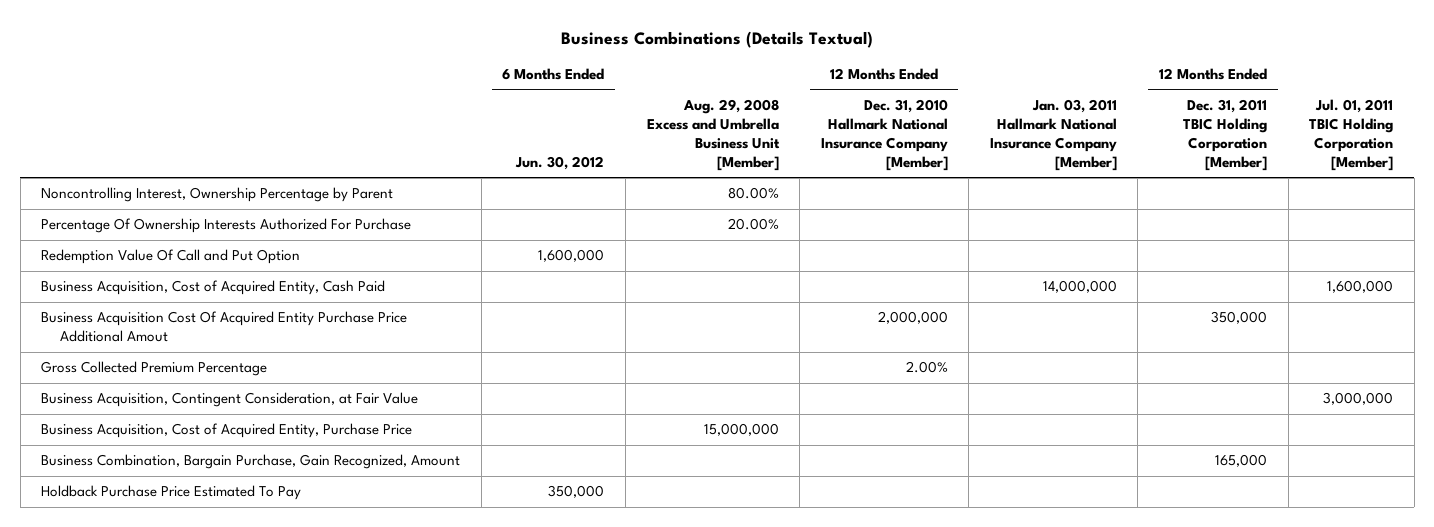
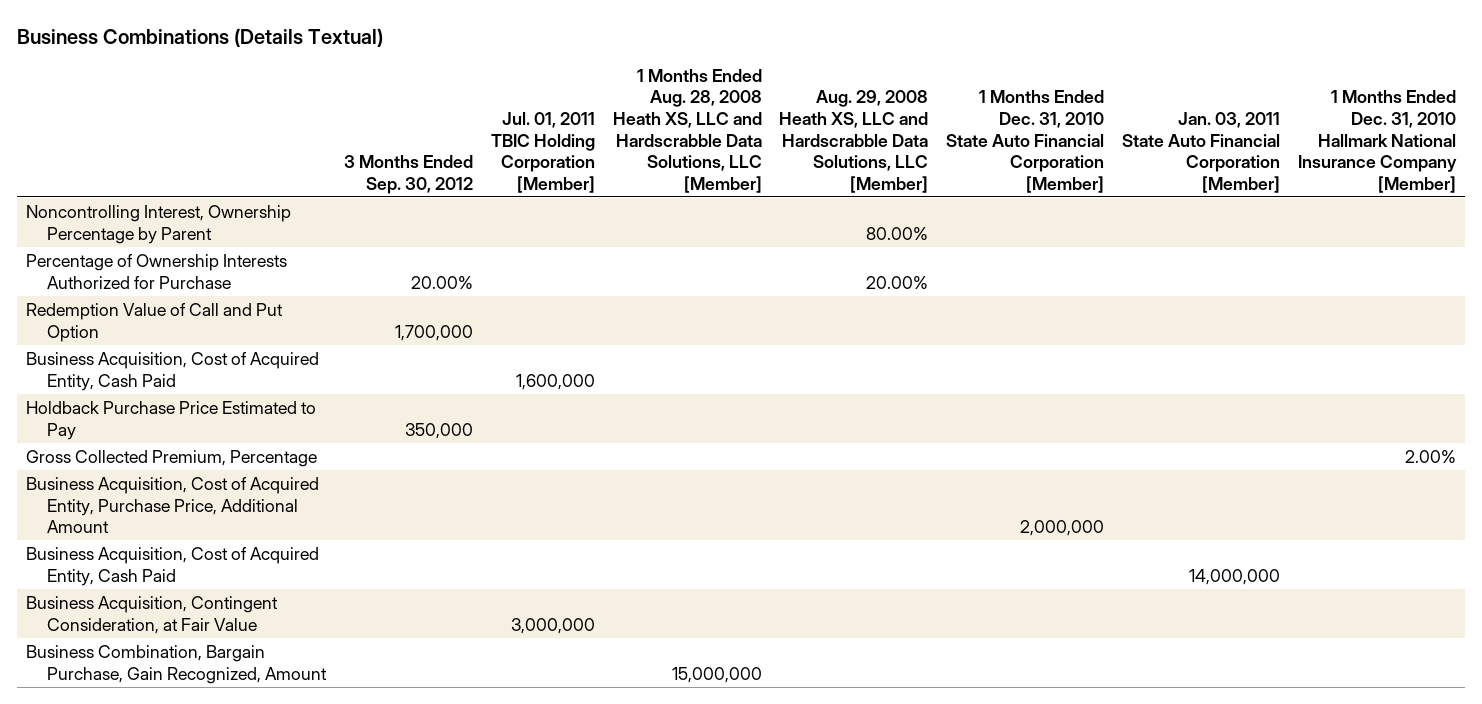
- | 6 Months Ended Jun. 30, 2012 | Aug. 29, 2008 Excess and Umbrella Business Unit [Member] | 12 Months Ended Dec. 31, 2010 Hallmark National Insurance Company [Member] | Jan. 03, 2011 Hallmark National Insurance Company [Member] | 12 Months Ended Dec. 31, 2011 TBIC Holding Corporation [Member] | Jul. 01, 2011 TBIC Holding Corporation [Member]
+ | 3 Months Ended Sep. 30, 2012 | Jul. 01, 2011 TBIC Holding Corporation [Member] | 1 Months Ended Aug. 28, 2008 Heath XS, LLC and Hardscrabble Data Solutions, LLC [Member] | Aug. 29, 2008 Heath XS, LLC and Hardscrabble Data Solutions, LLC [Member] | 1 Months Ended Dec. 31, 2010 State Auto Financial Corporation [Member] | Jan. 03, 2011 State Auto Financial Corporation [Member] | 1 Months Ended Dec. 31, 2010 Hallmark National Insurance Company [Member]
- Percentage Of Ownership Interests Authorized For Purchase | | 20.00% | | | |
- Redemption Value Of Call and Put Option | 1,600,000 | | | | |
+ Percentage of Ownership Interests Authorized for Purchase | 20.00% | | | 20.00% | | |
+ Redemption Value of Call and Put Option | 1,700,000 | | | | | |
- Business Acquisition Cost Of Acquired Entity Purchase Price Additional Amout | | | 2,000,000 | | 350,000 |
- Gross Collected Premium Percentage | | | 2.00% | | |
+ Holdback Purchase Price Estimated to Pay | 350,000 | | | | | |
+ Gross Collected Premium, Percentage | | | | | | | 2.00%
+ Business Acquisition, Cost of Acquired Entity, Purchase Price, Additional Amount | | | | | 2,000,000 | |
+ Business Acquisition, Cost of Acquired Entity, Cash Paid | | | | | | 14,000,000 |
- Business Acquisition, Cost of Acquired Entity, Purchase Price | | 15,000,000 | | | |
- Holdback Purchase Price Estimated To Pay | 350,000 | | | | |

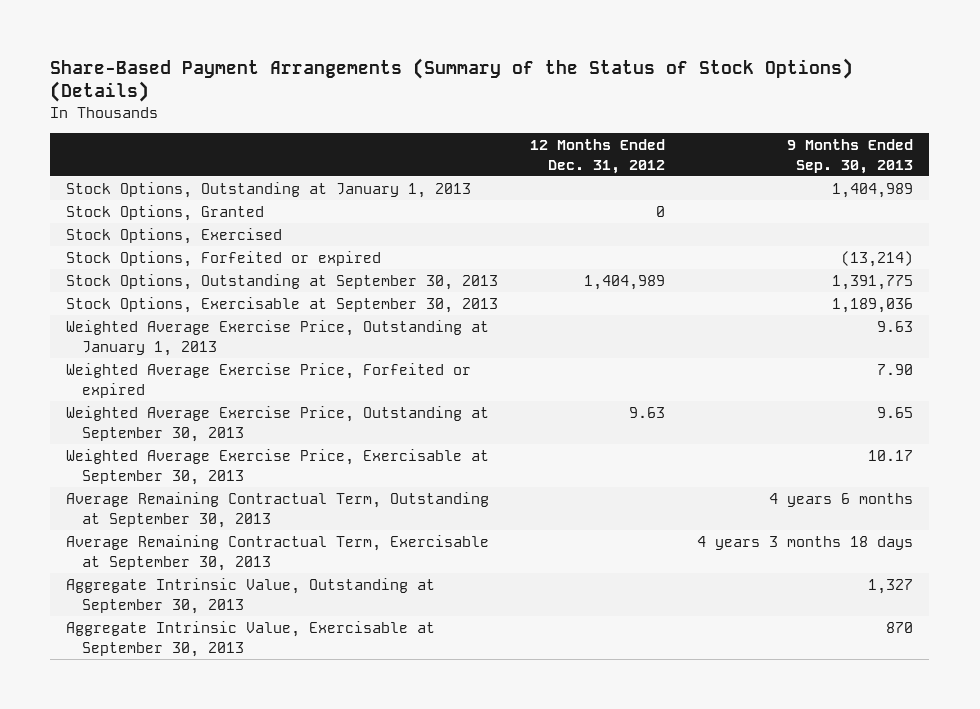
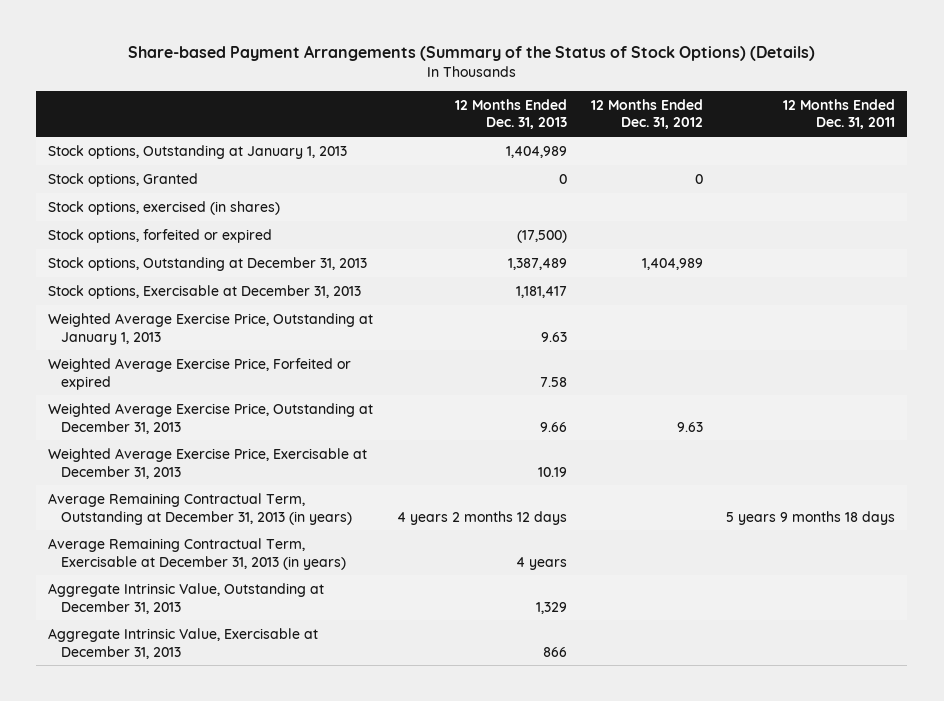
- Share-Based Payment Arrangements (Summary of the Status of Stock Options) (Details)
+ Share-based Payment Arrangements (Summary of the Status of Stock Options) (Details)
- | 12 Months Ended Dec. 31, 2012 | 9 Months Ended Sep. 30, 2013
+ | 12 Months Ended Dec. 31, 2013 | 12 Months Ended Dec. 31, 2012 | 12 Months Ended Dec. 31, 2011
- Stock Options, Outstanding at January 1, 2013 | | 1,404,989
- Stock Options, Granted | 0 |
- Stock Options, Exercised
- Stock Options, Forfeited or expired | | (13,214)
- Stock Options, Outstanding at September 30, 2013 | 1,404,989 | 1,391,775
- Stock Options, Exercisable at September 30, 2013 | | 1,189,036
+ Stock options, Outstanding at January 1, 2013 | 1,404,989 | |
+ Stock options, Granted | 0 | 0 |
+ Stock options, exercised (in shares)
+ Stock options, forfeited or expired | (17,500) | |
+ Stock options, Outstanding at December 31, 2013 | 1,387,489 | 1,404,989 |
+ Stock options, Exercisable at December 31, 2013 | 1,181,417 | |
- Weighted Average Exercise Price, Outstanding at September 30, 2013 | 9.63 | 9.65
- Weighted Average Exercise Price, Exercisable at September 30, 2013 | | 10.17
- Average Remaining Contractual Term, Outstanding at September 30, 2013 | | 4 years 6 months
- Average Remaining Contractual Term, Exercisable at September 30, 2013 | | 4 years 3 months 18 days
- Aggregate Intrinsic Value, Outstanding at September 30, 2013 | | 1,327
- Aggregate Intrinsic Value, Exercisable at September 30, 2013 | | 870
+ Weighted Average Exercise Price, Outstanding at December 31, 2013 | 9.66 | 9.63 |
+ Weighted Average Exercise Price, Exercisable at December 31, 2013 | 10.19 | |
+ Average Remaining Contractual Term, Outstanding at December 31, 2013 (in years) | 4 years 2 months 12 days | | 5 years 9 months 18 days
+ Average Remaining Contractual Term, Exercisable at December 31, 2013 (in years) | 4 years | |
+ Aggregate Intrinsic Value, Outstanding at December 31, 2013 | 1,329 | |
+ Aggregate Intrinsic Value, Exercisable at December 31, 2013 | 866 | |

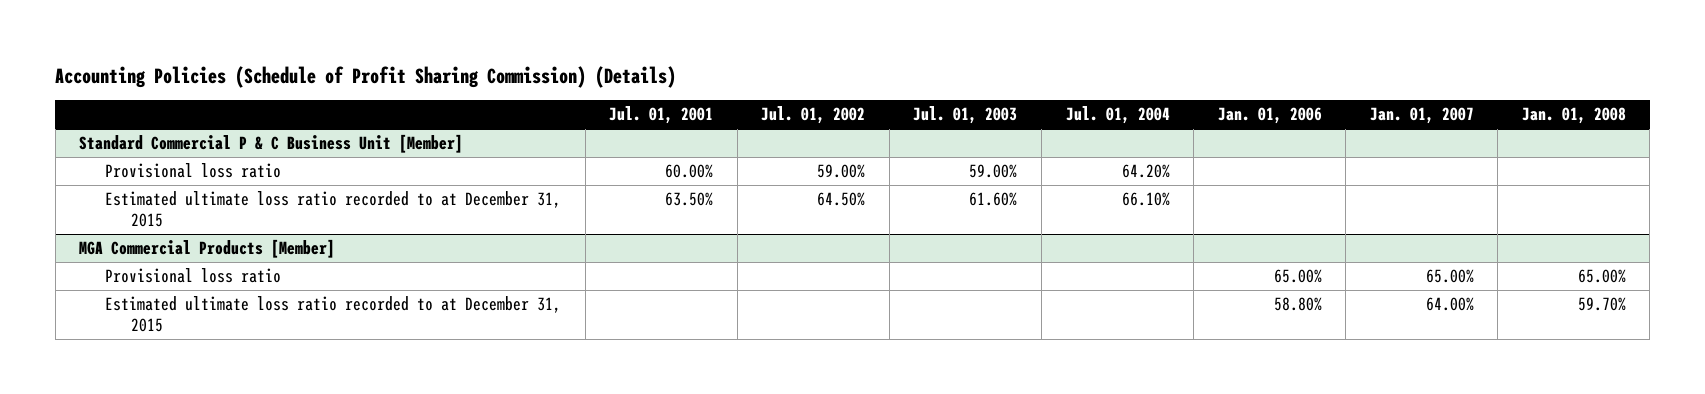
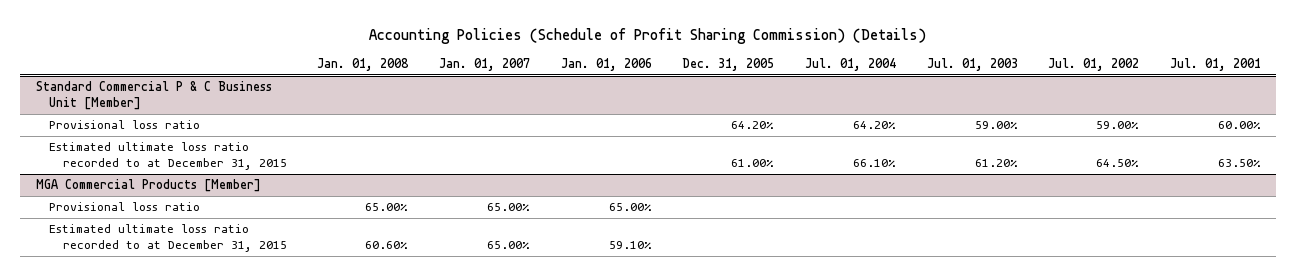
- | Jul. 01, 2001 | Jul. 01, 2002 | Jul. 01, 2003 | Jul. 01, 2004 | Jan. 01, 2006 | Jan. 01, 2007 | Jan. 01, 2008
+ | Jan. 01, 2008 | Jan. 01, 2007 | Jan. 01, 2006 | Dec. 31, 2005 | Jul. 01, 2004 | Jul. 01, 2003 | Jul. 01, 2002 | Jul. 01, 2001
@ Standard Commercial P & C Business Unit [Member]
- Estimated ultimate loss ratio recorded to at December 31, 2015 | 63.50% | 64.50% | 61.60% | 66.10% | | |
+ Estimated ultimate loss ratio recorded to at December 31, 2015 | | | | 61.00% | 66.10% | 61.20% | 64.50% | 63.50%
@ MGA Commercial Products [Member]
- Estimated ultimate loss ratio recorded to at December 31, 2015 | | | | | 58.80% | 64.00% | 59.70%
+ Estimated ultimate loss ratio recorded to at December 31, 2015 | 60.60% | 65.00% | 59.10% | | | | |

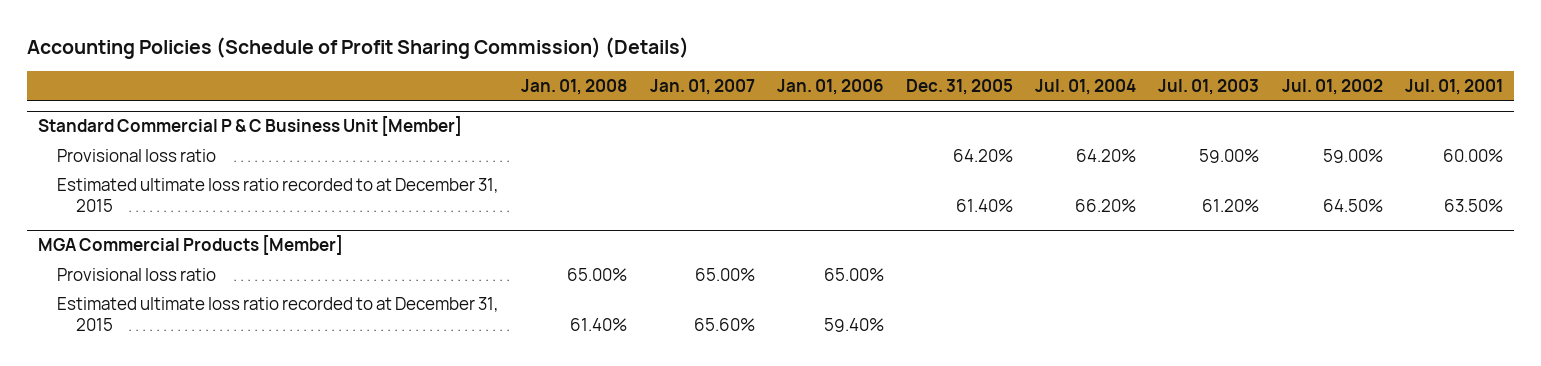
@ Standard Commercial P & C Business Unit [Member]
- Estimated ultimate loss ratio recorded to at December 31, 2015 | | | | 61.00% | 66.10% | 61.20% | 64.50% | 63.50%
+ Estimated ultimate loss ratio recorded to at December 31, 2015 | | | | 61.40% | 66.20% | 61.20% | 64.50% | 63.50%
@ MGA Commercial Products [Member]
- Estimated ultimate loss ratio recorded to at December 31, 2015 | 60.60% | 65.00% | 59.10% | | | | |
+ Estimated ultimate loss ratio recorded to at December 31, 2015 | 61.40% | 65.60% | 59.40% | | | | |

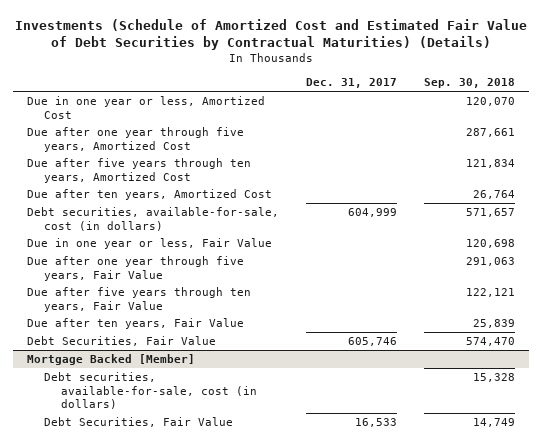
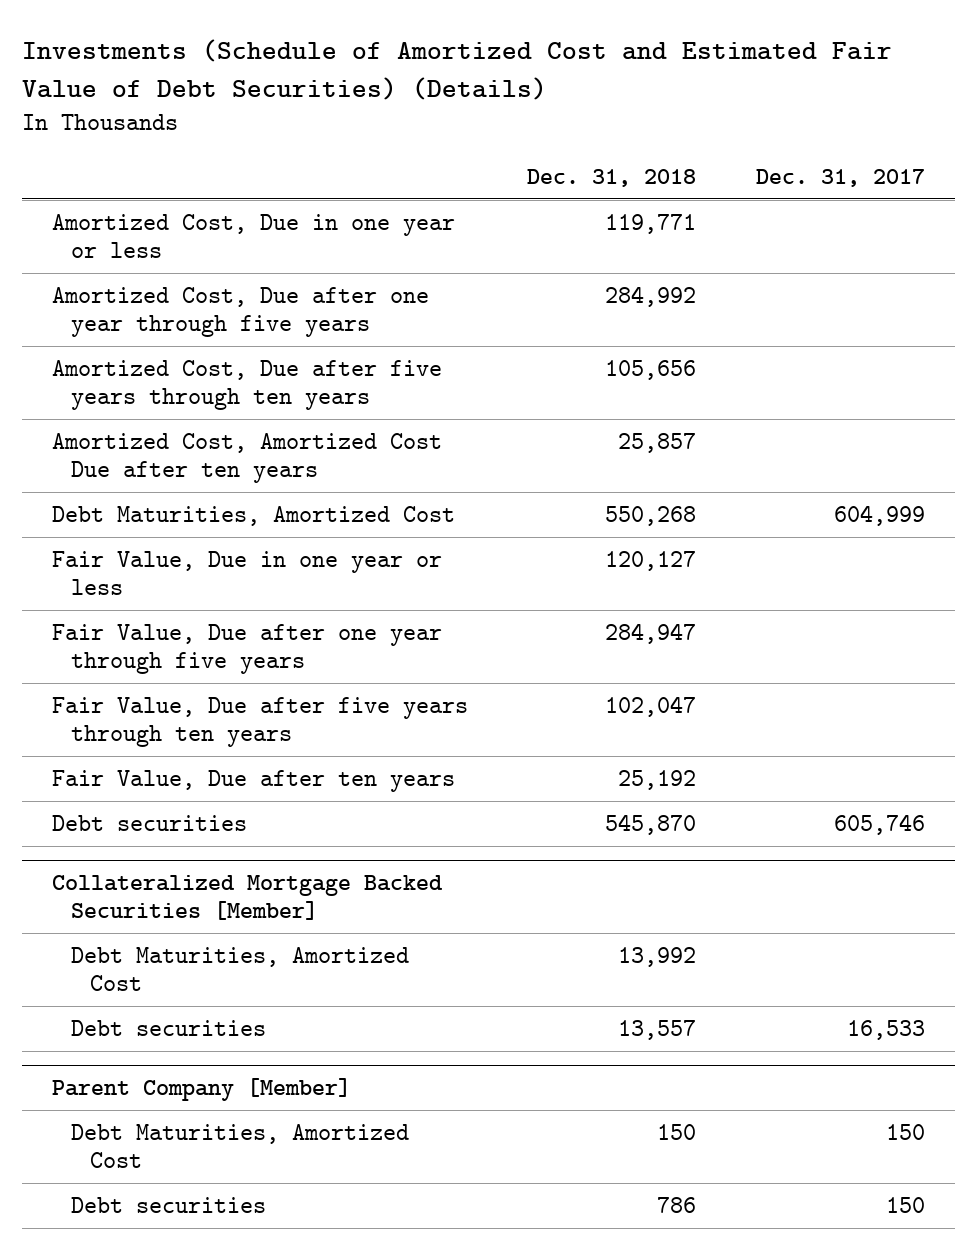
- Investments (Schedule of Amortized Cost and Estimated Fair Value of Debt Securities by Contractual Maturities) (Details)
+ Investments (Schedule of Amortized Cost and Estimated Fair Value of Debt Securities) (Details)
- | Dec. 31, 2017 | Sep. 30, 2018
+ | Dec. 31, 2018 | Dec. 31, 2017
- Due in one year or less, Amortized Cost | | 120,070
- Due after one year through five years, Amortized Cost | | 287,661
- Due after five years through ten years, Amortized Cost | | 121,834
- Due after ten years, Amortized Cost | | 26,764
- Debt securities, available-for-sale, cost (in dollars) | 604,999 | 571,657
- Due in one year or less, Fair Value | | 120,698
- Due after one year through five years, Fair Value | | 291,063
- Due after five years through ten years, Fair Value | | 122,121
- Due after ten years, Fair Value | | 25,839
- Debt Securities, Fair Value | 605,746 | 574,470
- Mortgage Backed [Member]
- Debt securities, available-for-sale, cost (in dollars) | | 15,328
- Debt Securities, Fair Value | 16,533 | 14,749
+ Amortized Cost, Due in one year or less | 119,771 |
+ Amortized Cost, Due after one year through five years | 284,992 |
+ Amortized Cost, Due after five years through ten years | 105,656 |
+ Amortized Cost, Amortized Cost Due after ten years | 25,857 |
+ Debt Maturities, Amortized Cost | 550,268 | 604,999
+ Fair Value, Due in one year or less | 120,127 |
+ Fair Value, Due after one year through five years | 284,947 |
+ Fair Value, Due after five years through ten years | 102,047 |
+ Fair Value, Due after ten years | 25,192 |
+ Debt securities | 545,870 | 605,746
+ Collateralized Mortgage Backed Securities [Member]
+ Debt Maturities, Amortized Cost | 13,992 |
+ Debt securities | 13,557 | 16,533
+ Parent Company [Member]
+ Debt Maturities, Amortized Cost | 150 | 150
+ Debt securities | 786 | 150

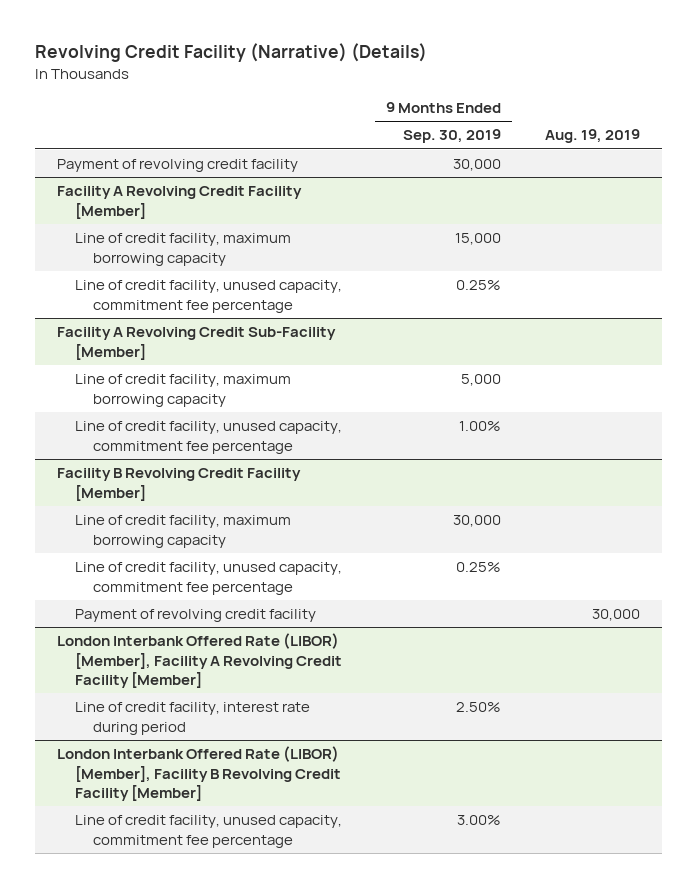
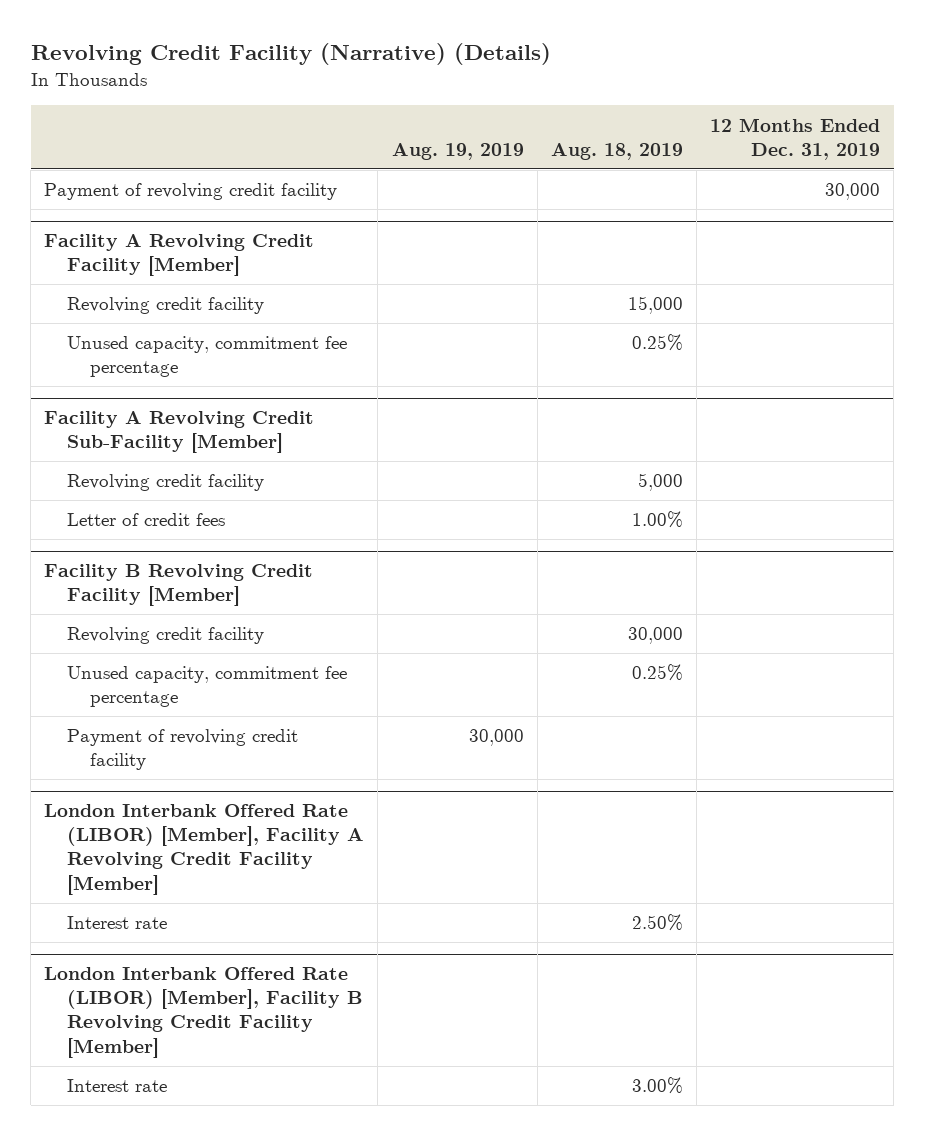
- | 9 Months Ended Sep. 30, 2019 | Aug. 19, 2019
+ | Aug. 19, 2019 | Aug. 18, 2019 | 12 Months Ended Dec. 31, 2019
@ Facility A Revolving Credit Facility [Member]
- Line of credit facility, maximum borrowing capacity | 15,000 |
- Line of credit facility, unused capacity, commitment fee percentage | 0.25% |
+ Revolving credit facility | | 15,000 |
+ Unused capacity, commitment fee percentage | | 0.25% |
@ Facility A Revolving Credit Sub-Facility [Member]
- Line of credit facility, maximum borrowing capacity | 5,000 |
- Line of credit facility, unused capacity, commitment fee percentage | 1.00% |
+ Revolving credit facility | | 5,000 |
+ Letter of credit fees | | 1.00% |
@ Facility B Revolving Credit Facility [Member]
- Line of credit facility, maximum borrowing capacity | 30,000 |
- Line of credit facility, unused capacity, commitment fee percentage | 0.25% |
+ Revolving credit facility | | 30,000 |
+ Unused capacity, commitment fee percentage | | 0.25% |
@ London Interbank Offered Rate (LIBOR) [Member], Facility A Revolving Credit Facility [Member]
- Line of credit facility, interest rate during period | 2.50% |
+ Interest rate | | 2.50% |
@ London Interbank Offered Rate (LIBOR) [Member], Facility B Revolving Credit Facility [Member]
- Line of credit facility, unused capacity, commitment fee percentage | 3.00% |
+ Interest rate | | 3.00% |

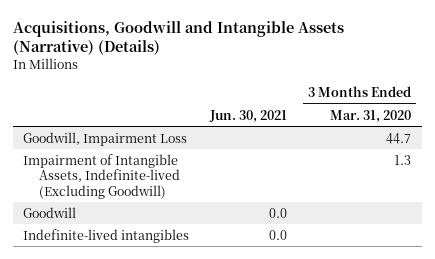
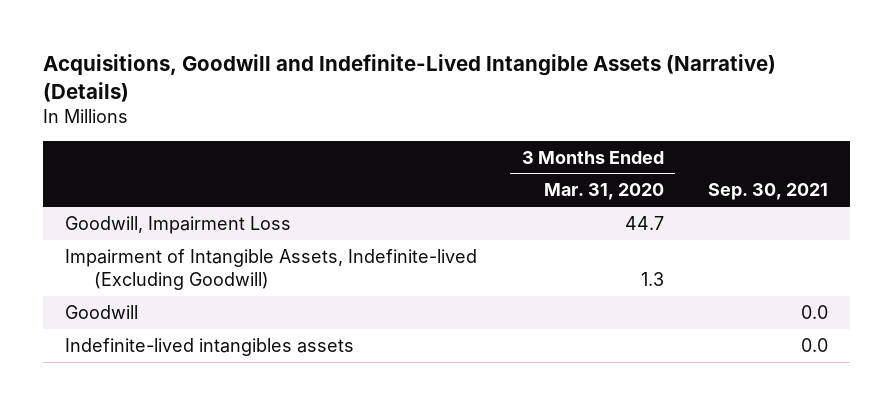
- Acquisitions, Goodwill and Intangible Assets (Narrative) (Details)
+ Acquisitions, Goodwill and Indefinite-Lived Intangible Assets (Narrative) (Details)
- | Jun. 30, 2021 | 3 Months Ended Mar. 31, 2020
+ | 3 Months Ended Mar. 31, 2020 | Sep. 30, 2021
- Indefinite-lived intangibles | 0.0 |
+ Indefinite-lived intangibles assets | | 0.0

